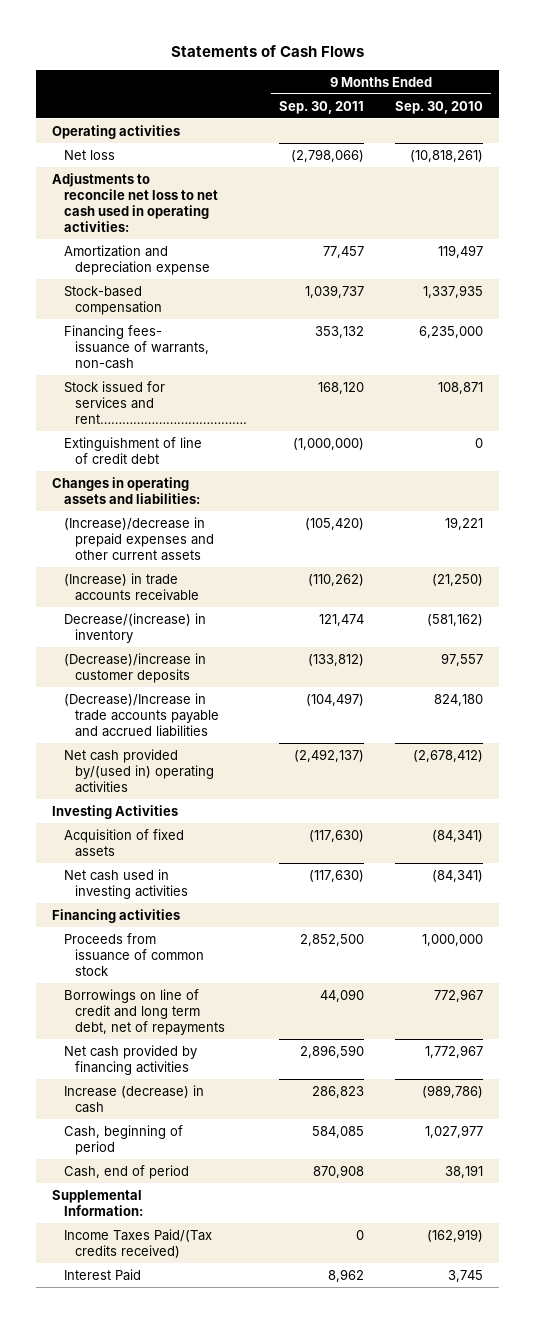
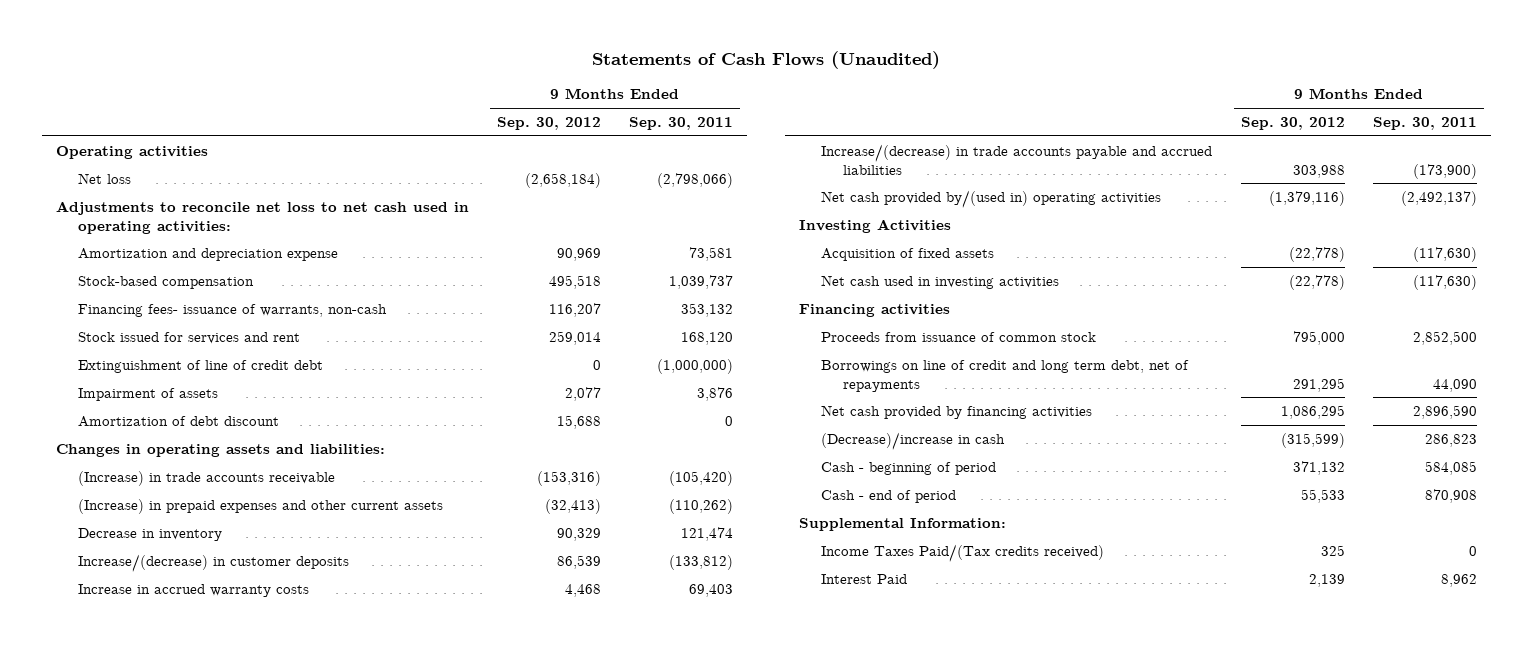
- Statements of Cash Flows
+ Statements of Cash Flows (Unaudited)
- | 9 Months Ended Sep. 30, 2011 | 9 Months Ended Sep. 30, 2010
+ | 9 Months Ended Sep. 30, 2012 | 9 Months Ended Sep. 30, 2011
- Amortization and depreciation expense | 77,457 | 119,497
+ Amortization and depreciation expense | 90,969 | 73,581
- Stock issued for services and rent…………………………………. | 168,120 | 108,871
+ Stock issued for services and rent | 259,014 | 168,120
+ Impairment of assets | 2,077 | 3,876
+ Amortization of debt discount | 15,688 | 0
- (Increase)/decrease in prepaid expenses and other current assets | (105,420) | 19,221
- (Increase) in trade accounts receivable | (110,262) | (21,250)
- Decrease/(increase) in inventory | 121,474 | (581,162)
- (Decrease)/increase in customer deposits | (133,812) | 97,557
- (Decrease)/Increase in trade accounts payable and accrued liabilities | (104,497) | 824,180
+ (Increase) in trade accounts receivable | (153,316) | (105,420)
+ (Increase) in prepaid expenses and other current assets | (32,413) | (110,262)
+ Decrease in inventory | 90,329 | 121,474
+ Increase/(decrease) in customer deposits | 86,539 | (133,812)
+ Increase in accrued warranty costs | 4,468 | 69,403
+ Increase/(decrease) in trade accounts payable and accrued liabilities | 303,988 | (173,900)
- Increase (decrease) in cash | 286,823 | (989,786)
- Cash, beginning of period | 584,085 | 1,027,977
- Cash, end of period | 870,908 | 38,191
+ (Decrease)/increase in cash | (315,599) | 286,823
+ Cash - beginning of period | 371,132 | 584,085
+ Cash - end of period | 55,533 | 870,908

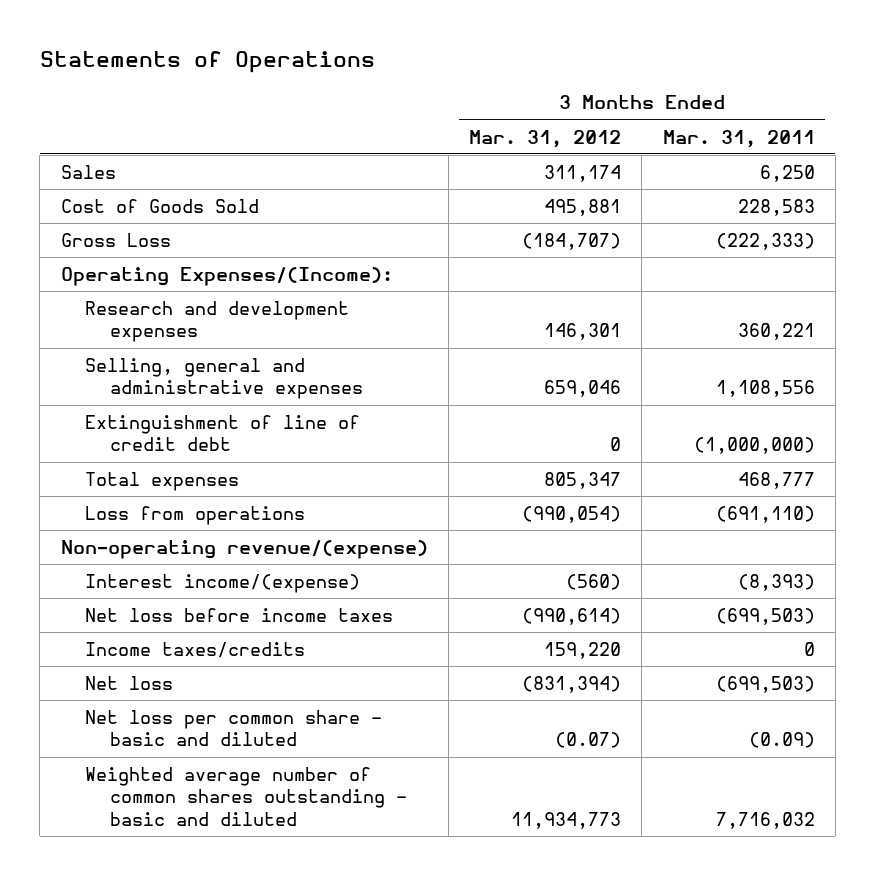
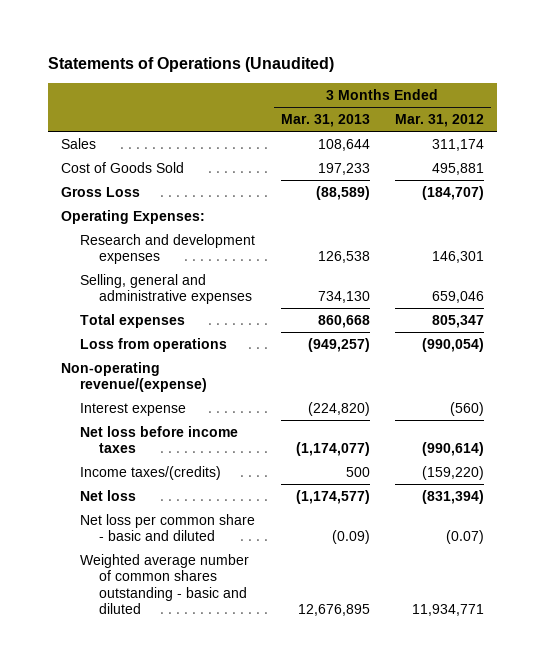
- Statements of Operations
+ Statements of Operations (Unaudited)
- | 3 Months Ended Mar. 31, 2012 | 3 Months Ended Mar. 31, 2011
+ | 3 Months Ended Mar. 31, 2013 | 3 Months Ended Mar. 31, 2012
- Operating Expenses/(Income):
+ Operating Expenses:
- Extinguishment of line of credit debt | 0 | (1,000,000)
- Interest income/(expense) | (560) | (8,393)
+ Interest expense | (224,820) | (560)
- Income taxes/credits | 159,220 | 0
+ Income taxes/(credits) | 500 | (159,220)
- Weighted average number of common shares outstanding - basic and diluted | 11,934,773 | 7,716,032
+ Weighted average number of common shares outstanding - basic and diluted | 12,676,895 | 11,934,771

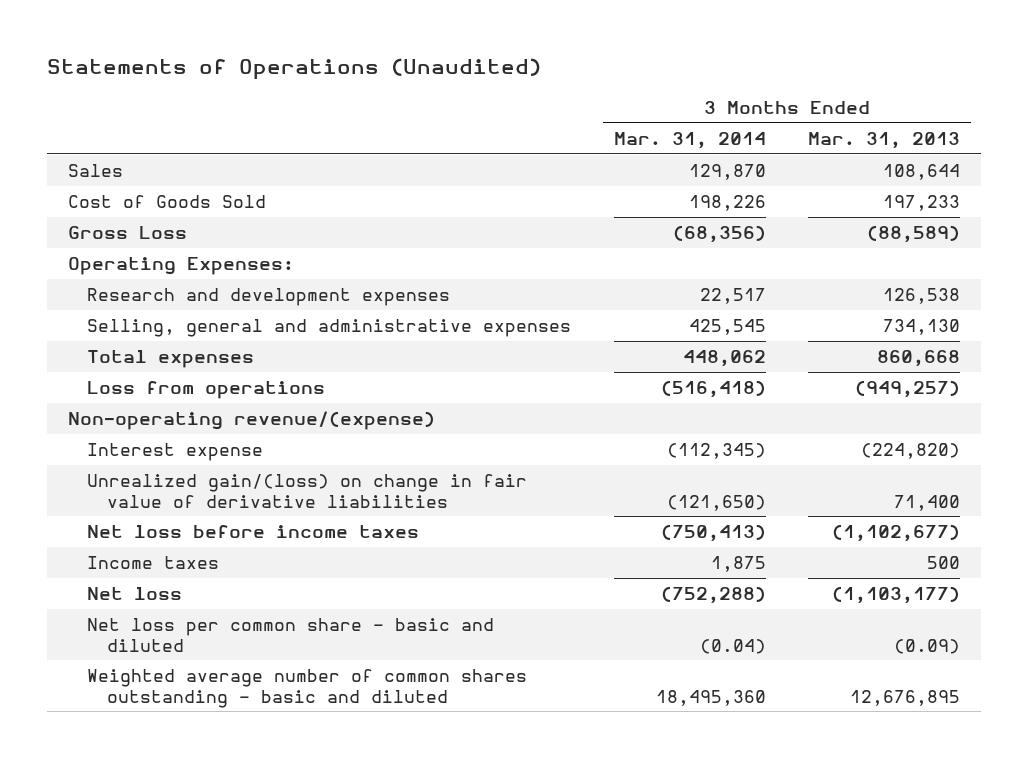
- | 3 Months Ended Mar. 31, 2013 | 3 Months Ended Mar. 31, 2012
+ | 3 Months Ended Mar. 31, 2014 | 3 Months Ended Mar. 31, 2013
- Net loss before income taxes | (1,174,077) | (990,614)
- Income taxes/(credits) | 500 | (159,220)
- Net loss | (1,174,577) | (831,394)
+ Unrealized gain/(loss) on change in fair value of derivative liabilities | (121,650) | 71,400
+ Net loss before income taxes | (750,413) | (1,102,677)
+ Income taxes | 1,875 | 500
+ Net loss | (752,288) | (1,103,177)

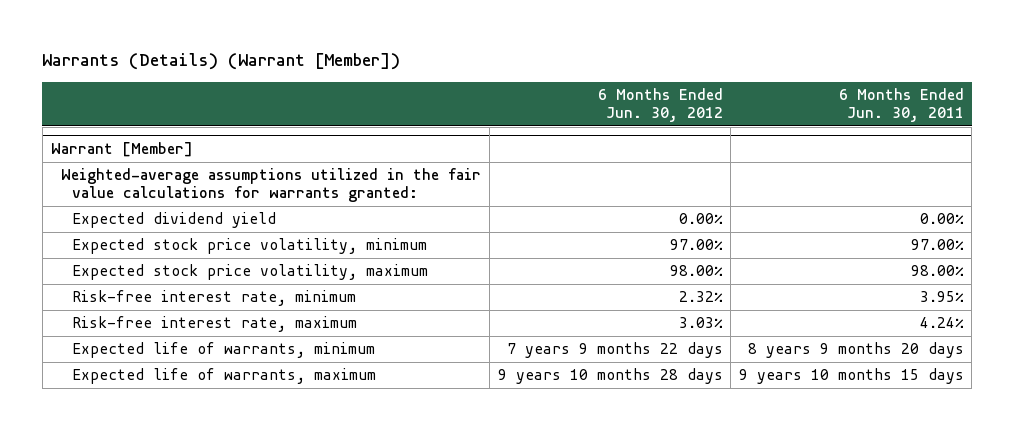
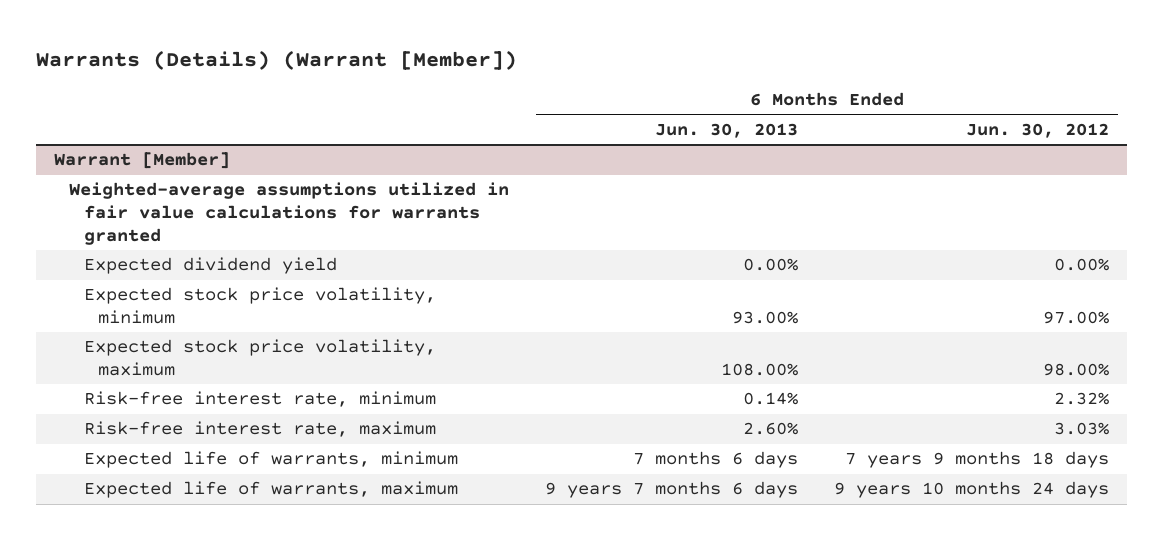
- | 6 Months Ended Jun. 30, 2012 | 6 Months Ended Jun. 30, 2011
+ | 6 Months Ended Jun. 30, 2013 | 6 Months Ended Jun. 30, 2012
@ Warrant [Member]
- Weighted-average assumptions utilized in the fair value calculations for warrants granted:
+ Weighted-average assumptions utilized in fair value calculations for warrants granted
- Expected life of warrants, minimum | 7 years 9 months 22 days | 8 years 9 months 20 days
- Expected life of warrants, maximum | 9 years 10 months 28 days | 9 years 10 months 15 days
+ Expected life of warrants, minimum | 7 months 6 days | 7 years 9 months 18 days
+ Expected life of warrants, maximum | 9 years 7 months 6 days | 9 years 10 months 24 days

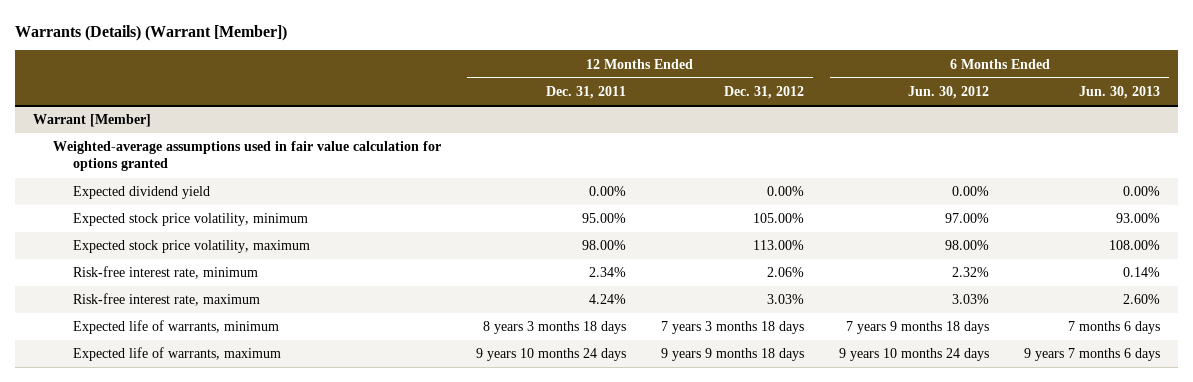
- | 6 Months Ended Jun. 30, 2013 | 6 Months Ended Jun. 30, 2012
+ | 12 Months Ended Dec. 31, 2011 | 12 Months Ended Dec. 31, 2012 | 6 Months Ended Jun. 30, 2012 | 6 Months Ended Jun. 30, 2013
@ Warrant [Member]
- Weighted-average assumptions utilized in fair value calculations for warrants granted
+ Weighted-average assumptions used in fair value calculation for options granted

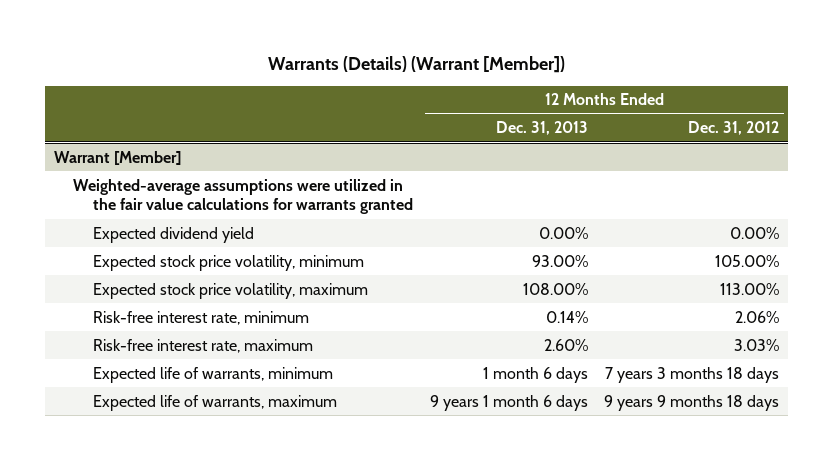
- | 12 Months Ended Dec. 31, 2011 | 12 Months Ended Dec. 31, 2012 | 6 Months Ended Jun. 30, 2012 | 6 Months Ended Jun. 30, 2013
+ | 12 Months Ended Dec. 31, 2013 | 12 Months Ended Dec. 31, 2012
@ Warrant [Member]
- Weighted-average assumptions used in fair value calculation for options granted
+ Weighted-average assumptions were utilized in the fair value calculations for warrants granted

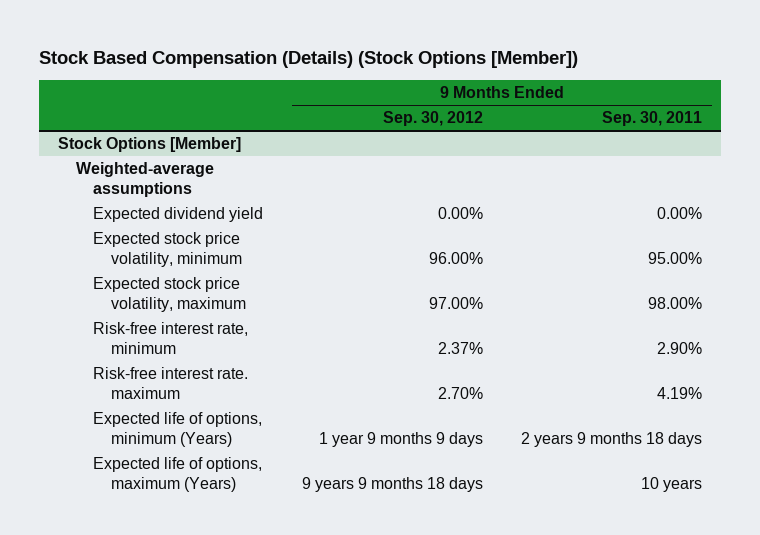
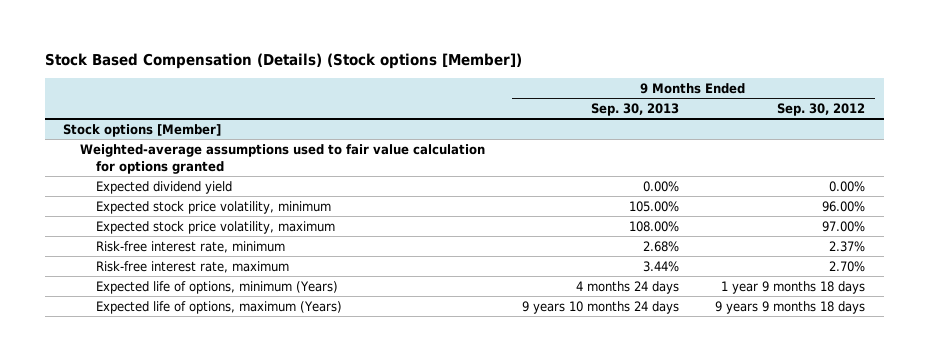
- Stock Based Compensation (Details) (Stock Options [Member])
+ Stock Based Compensation (Details) (Stock options [Member])
- | 9 Months Ended Sep. 30, 2012 | 9 Months Ended Sep. 30, 2011
+ | 9 Months Ended Sep. 30, 2013 | 9 Months Ended Sep. 30, 2012
- Stock Options [Member]
- Weighted-average assumptions
+ Stock options [Member]
+ Weighted-average assumptions used to fair value calculation for options granted
- Risk-free interest rate. maximum | 2.70% | 4.19%
- Expected life of options, minimum (Years) | 1 year 9 months 9 days | 2 years 9 months 18 days
+ Risk-free interest rate, maximum | 3.44% | 2.70%
+ Expected life of options, minimum (Years) | 4 months 24 days | 1 year 9 months 18 days

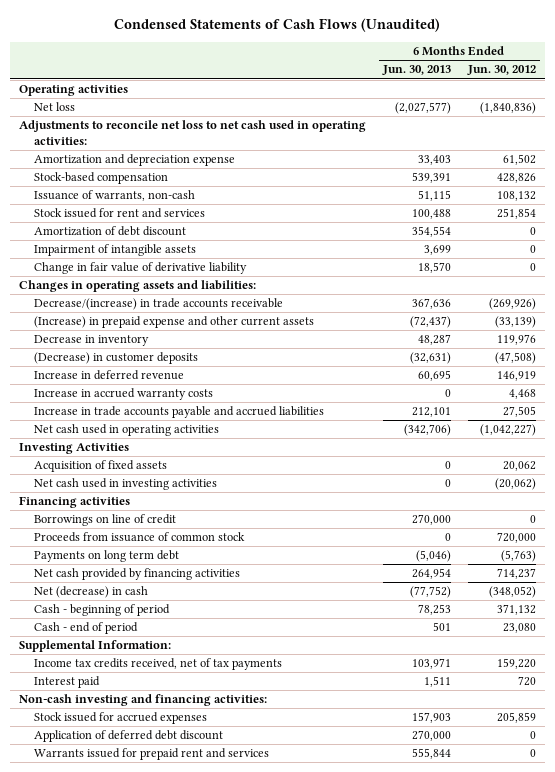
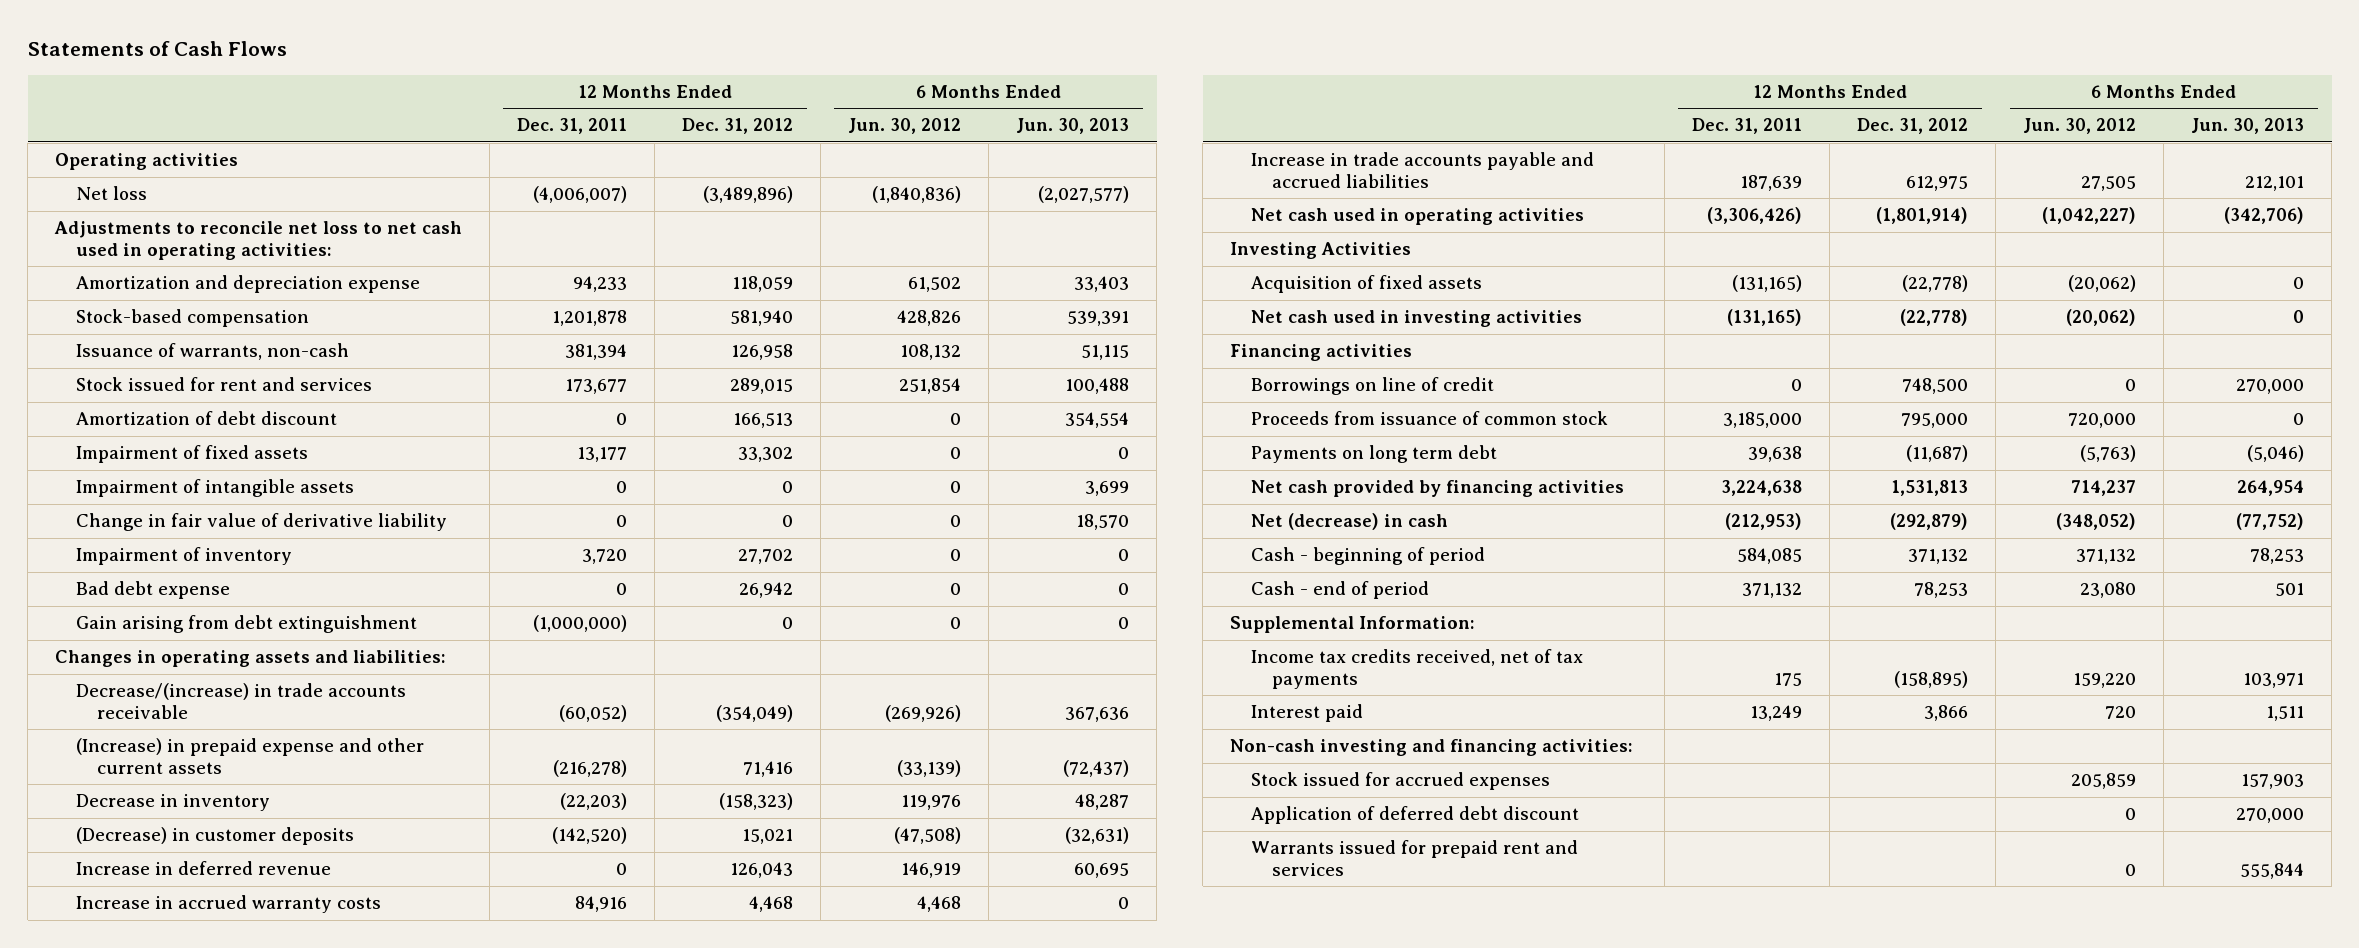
- Condensed Statements of Cash Flows (Unaudited)
+ Statements of Cash Flows
- | 6 Months Ended Jun. 30, 2013 | 6 Months Ended Jun. 30, 2012
+ | 12 Months Ended Dec. 31, 2011 | 12 Months Ended Dec. 31, 2012 | 6 Months Ended Jun. 30, 2012 | 6 Months Ended Jun. 30, 2013
+ Impairment of fixed assets | 13,177 | 33,302 | 0 | 0
+ Impairment of inventory | 3,720 | 27,702 | 0 | 0
+ Bad debt expense | 0 | 26,942 | 0 | 0
+ Gain arising from debt extinguishment | (1,000,000) | 0 | 0 | 0
- Acquisition of fixed assets | 0 | 20,062
+ Acquisition of fixed assets | (131,165) | (22,778) | (20,062) | 0

